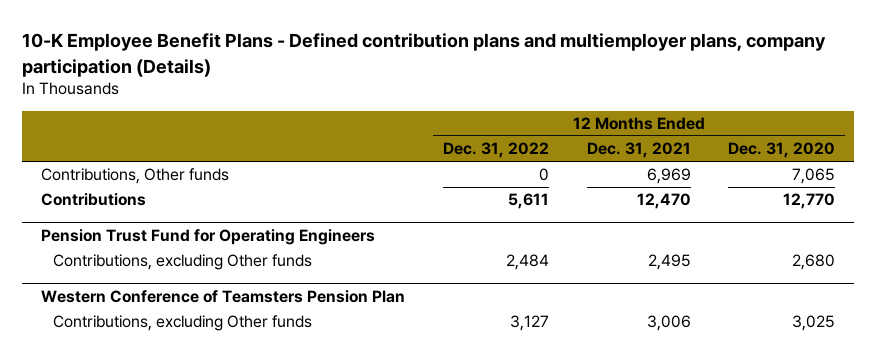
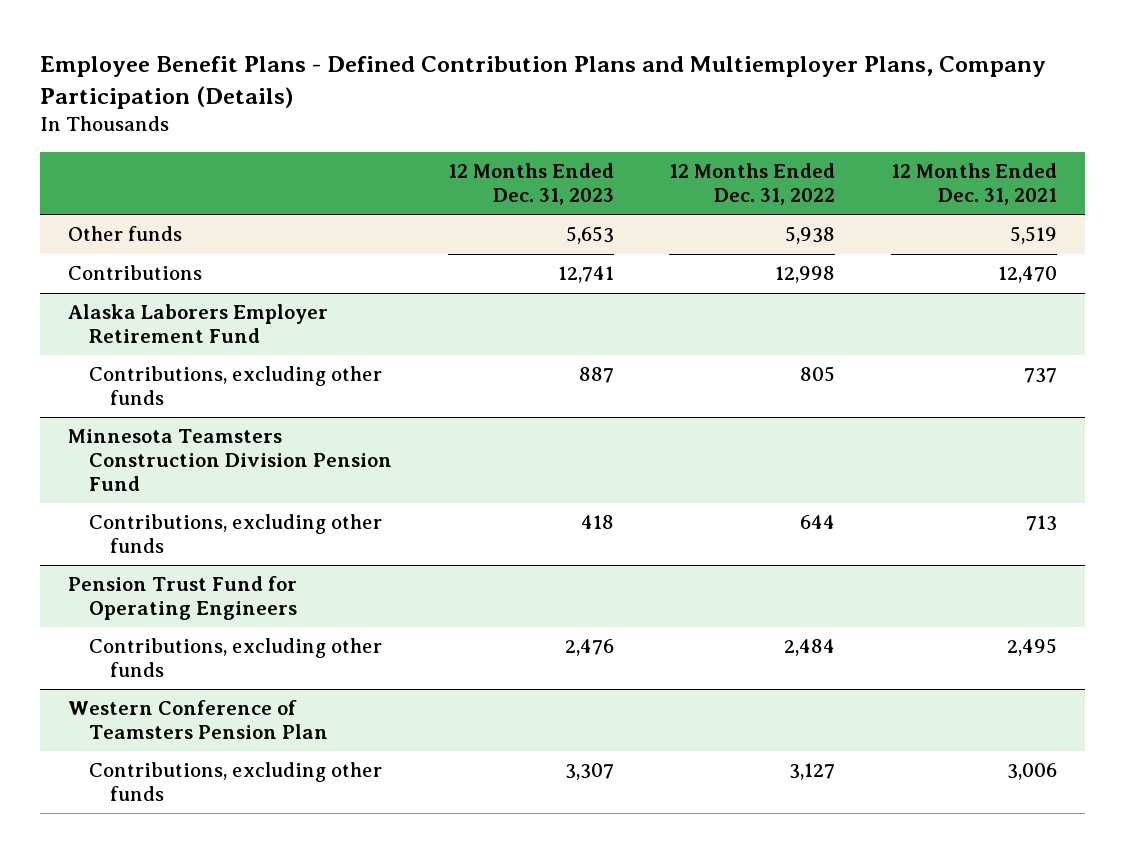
- 10-K Employee Benefit Plans - Defined contribution plans and multiemployer plans, company participation (Details)
+ Employee Benefit Plans - Defined Contribution Plans and Multiemployer Plans, Company Participation (Details)
- | 12 Months Ended Dec. 31, 2022 | 12 Months Ended Dec. 31, 2021 | 12 Months Ended Dec. 31, 2020
+ | 12 Months Ended Dec. 31, 2023 | 12 Months Ended Dec. 31, 2022 | 12 Months Ended Dec. 31, 2021
- Contributions, Other funds | 0 | 6,969 | 7,065
- Contributions | 5,611 | 12,470 | 12,770
+ Other funds | 5,653 | 5,938 | 5,519
+ Contributions | 12,741 | 12,998 | 12,470
+ Alaska Laborers Employer Retirement Fund
+ Contributions, excluding other funds | 887 | 805 | 737
+ Minnesota Teamsters Construction Division Pension Fund
+ Contributions, excluding other funds | 418 | 644 | 713
@ Pension Trust Fund for Operating Engineers
- Contributions, excluding Other funds | 2,484 | 2,495 | 2,680
+ Contributions, excluding other funds | 2,476 | 2,484 | 2,495
@ Western Conference of Teamsters Pension Plan
- Contributions, excluding Other funds | 3,127 | 3,006 | 3,025
+ Contributions, excluding other funds | 3,307 | 3,127 | 3,006

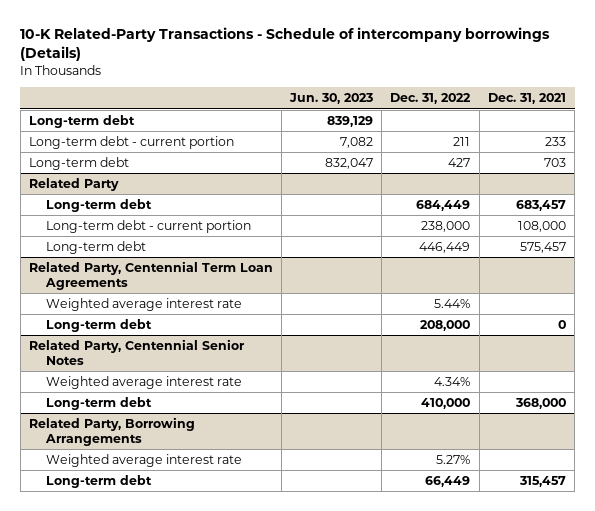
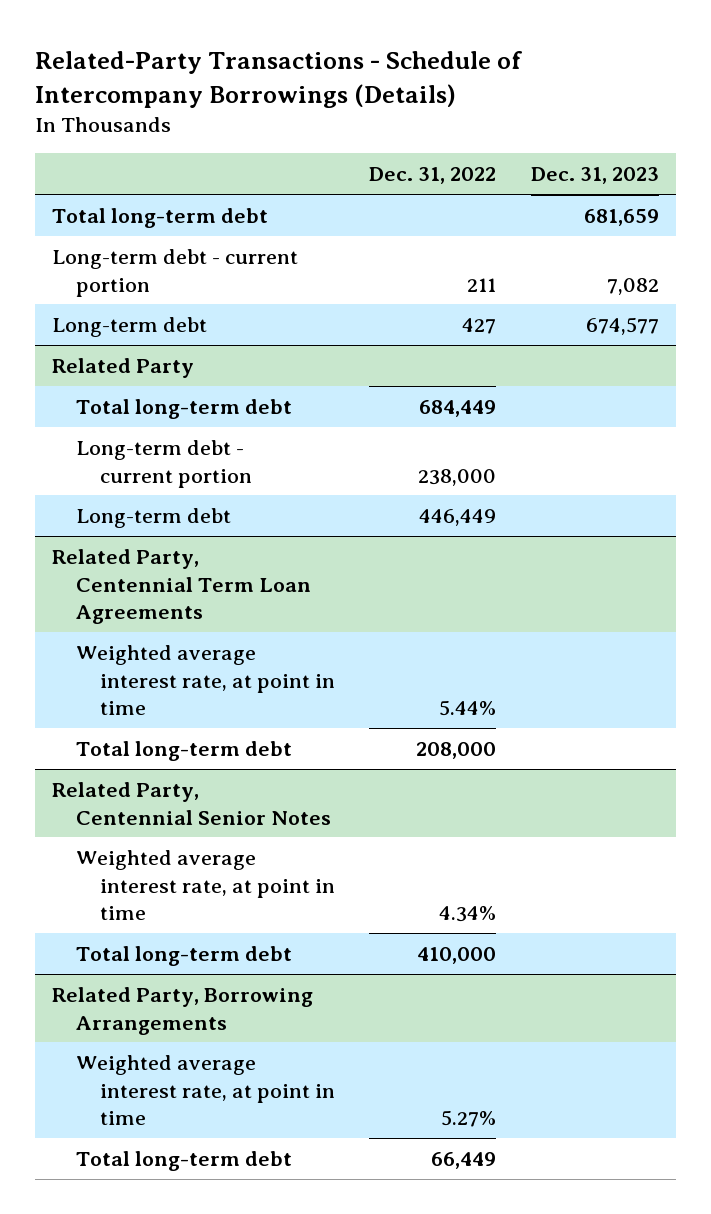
- 10-K Related-Party Transactions - Schedule of intercompany borrowings (Details)
+ Related-Party Transactions - Schedule of Intercompany Borrowings (Details)
- | Jun. 30, 2023 | Dec. 31, 2022 | Dec. 31, 2021
+ | Dec. 31, 2022 | Dec. 31, 2023
- Long-term debt | 839,129 | |
+ Total long-term debt | | 681,659
@ Related Party
- Long-term debt | | 684,449 | 683,457
+ Total long-term debt | 684,449 |
@ Related Party, Centennial Term Loan Agreements
- Weighted average interest rate | | 5.44% |
- Long-term debt | | 208,000 | 0
+ Weighted average interest rate, at point in time | 5.44% |
+ Total long-term debt | 208,000 |
@ Related Party, Centennial Senior Notes
- Weighted average interest rate | | 4.34% |
- Long-term debt | | 410,000 | 368,000
+ Weighted average interest rate, at point in time | 4.34% |
+ Total long-term debt | 410,000 |
@ Related Party, Borrowing Arrangements
- Weighted average interest rate | | 5.27% |
- Long-term debt | | 66,449 | 315,457
+ Weighted average interest rate, at point in time | 5.27% |
+ Total long-term debt | 66,449 |

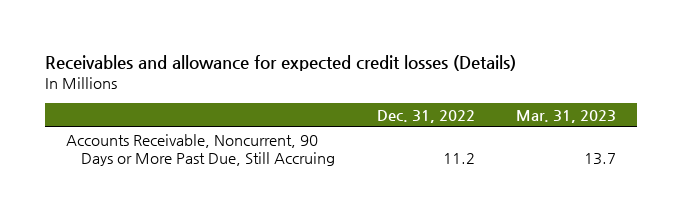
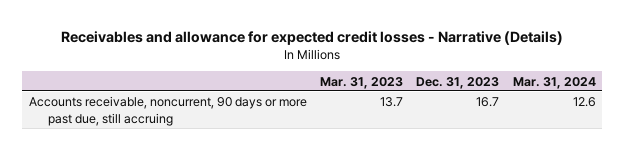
- Receivables and allowance for expected credit losses (Details)
+ Receivables and allowance for expected credit losses - Narrative (Details)
- | Dec. 31, 2022 | Mar. 31, 2023
+ | Mar. 31, 2023 | Dec. 31, 2023 | Mar. 31, 2024
- Accounts Receivable, Noncurrent, 90 Days or More Past Due, Still Accruing | 11.2 | 13.7
+ Accounts receivable, noncurrent, 90 days or more past due, still accruing | 13.7 | 16.7 | 12.6

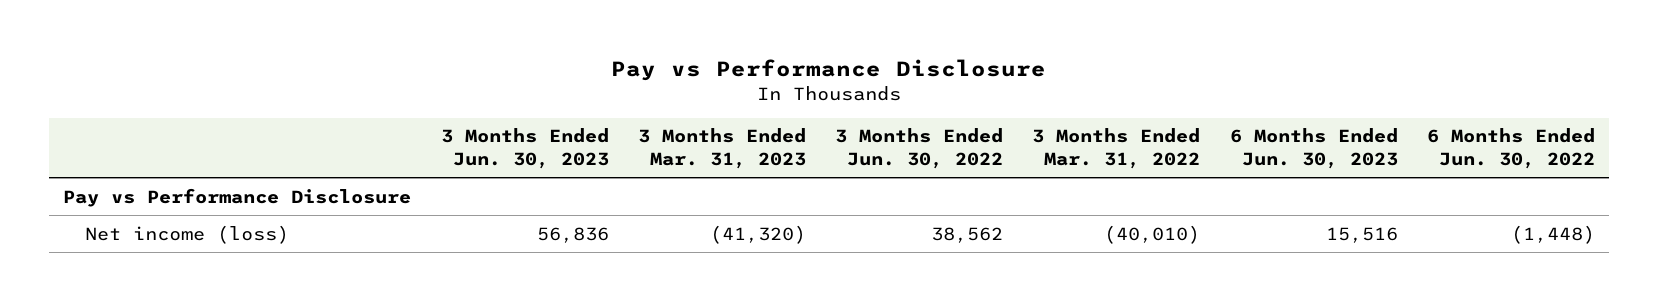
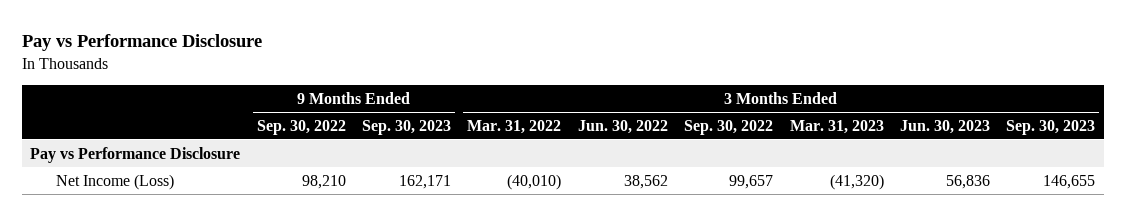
- | 3 Months Ended Jun. 30, 2023 | 3 Months Ended Mar. 31, 2023 | 3 Months Ended Jun. 30, 2022 | 3 Months Ended Mar. 31, 2022 | 6 Months Ended Jun. 30, 2023 | 6 Months Ended Jun. 30, 2022
+ | 9 Months Ended Sep. 30, 2022 | 9 Months Ended Sep. 30, 2023 | 3 Months Ended Mar. 31, 2022 | 3 Months Ended Jun. 30, 2022 | 3 Months Ended Sep. 30, 2022 | 3 Months Ended Mar. 31, 2023 | 3 Months Ended Jun. 30, 2023 | 3 Months Ended Sep. 30, 2023
- Net income (loss) | 56,836 | (41,320) | 38,562 | (40,010) | 15,516 | (1,448)
+ Net Income (Loss) | 98,210 | 162,171 | (40,010) | 38,562 | 99,657 | (41,320) | 56,836 | 146,655

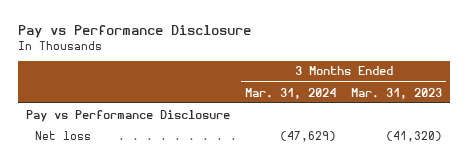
- | 9 Months Ended Sep. 30, 2022 | 9 Months Ended Sep. 30, 2023 | 3 Months Ended Mar. 31, 2022 | 3 Months Ended Jun. 30, 2022 | 3 Months Ended Sep. 30, 2022 | 3 Months Ended Mar. 31, 2023 | 3 Months Ended Jun. 30, 2023 | 3 Months Ended Sep. 30, 2023
+ | 3 Months Ended Mar. 31, 2024 | 3 Months Ended Mar. 31, 2023
- Net Income (Loss) | 98,210 | 162,171 | (40,010) | 38,562 | 99,657 | (41,320) | 56,836 | 146,655
+ Net loss | (47,629) | (41,320)

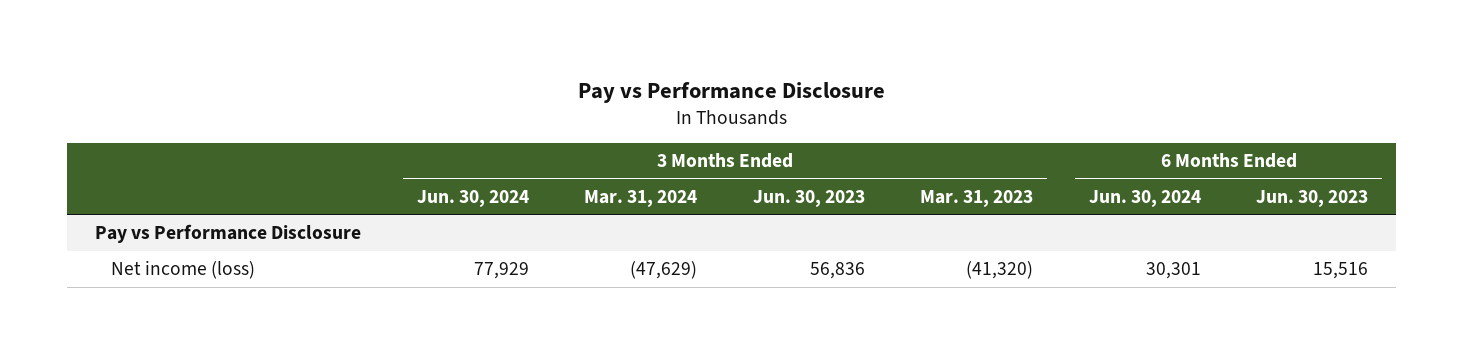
- | 3 Months Ended Mar. 31, 2024 | 3 Months Ended Mar. 31, 2023
+ | 3 Months Ended Jun. 30, 2024 | 3 Months Ended Mar. 31, 2024 | 3 Months Ended Jun. 30, 2023 | 3 Months Ended Mar. 31, 2023 | 6 Months Ended Jun. 30, 2024 | 6 Months Ended Jun. 30, 2023
- Net loss | (47,629) | (41,320)
+ Net income (loss) | 77,929 | (47,629) | 56,836 | (41,320) | 30,301 | 15,516

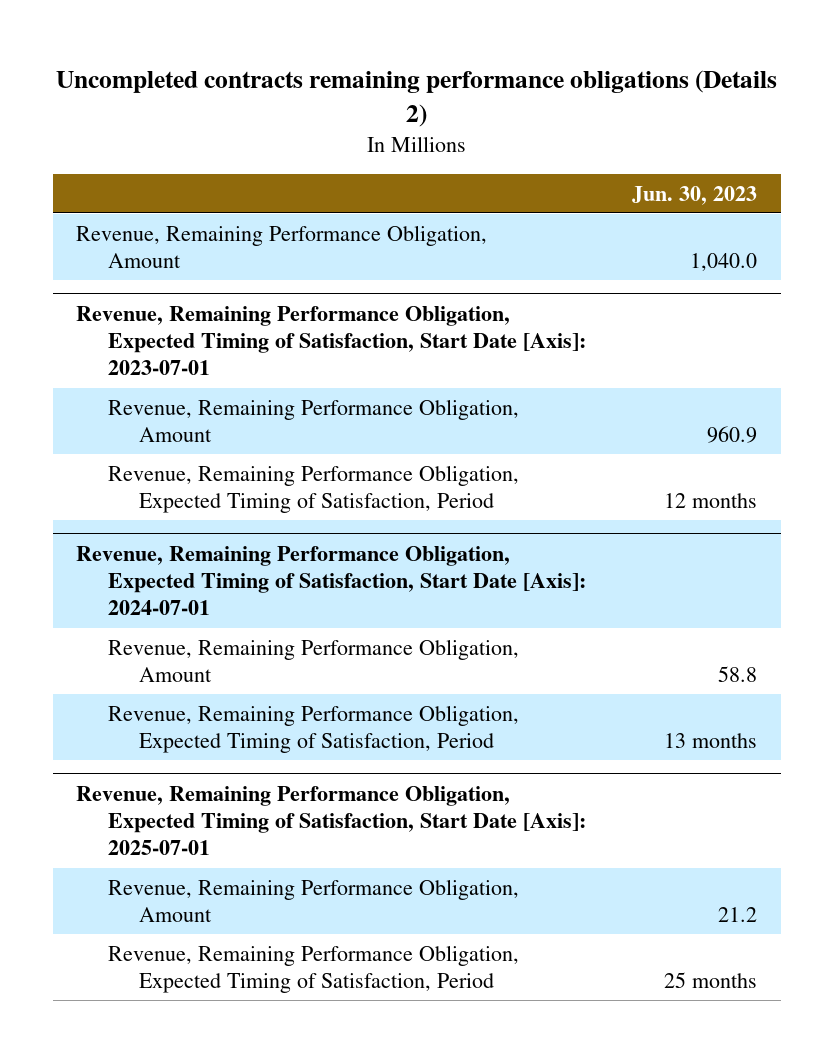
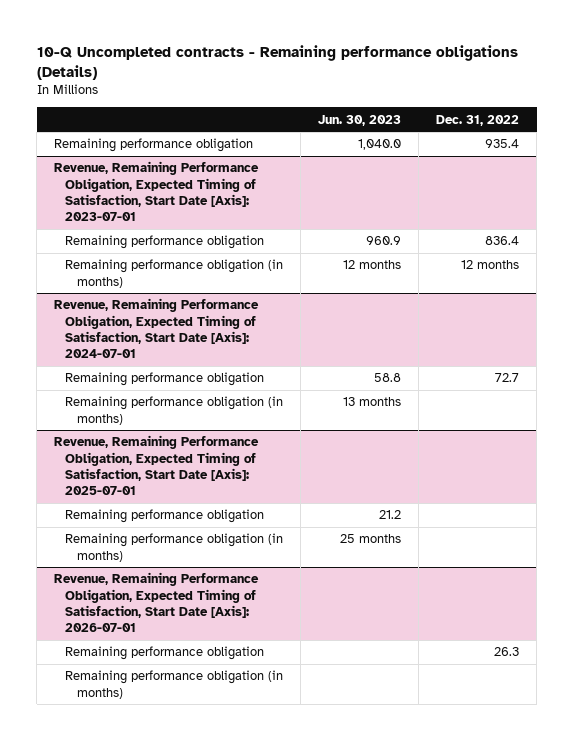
- Uncompleted contracts remaining performance obligations (Details 2)
+ 10-Q Uncompleted contracts - Remaining performance obligations (Details)
- | Jun. 30, 2023
+ | Jun. 30, 2023 | Dec. 31, 2022
- Revenue, Remaining Performance Obligation, Amount | 1,040.0
+ Remaining performance obligation | 1,040.0 | 935.4
@ Revenue, Remaining Performance Obligation, Expected Timing of Satisfaction, Start Date [Axis]: 2023-07-01
- Revenue, Remaining Performance Obligation, Amount | 960.9
- Revenue, Remaining Performance Obligation, Expected Timing of Satisfaction, Period | 12 months
+ Remaining performance obligation | 960.9 | 836.4
+ Remaining performance obligation (in months) | 12 months | 12 months
@ Revenue, Remaining Performance Obligation, Expected Timing of Satisfaction, Start Date [Axis]: 2024-07-01
- Revenue, Remaining Performance Obligation, Amount | 58.8
- Revenue, Remaining Performance Obligation, Expected Timing of Satisfaction, Period | 13 months
+ Remaining performance obligation | 58.8 | 72.7
+ Remaining performance obligation (in months) | 13 months |
@ Revenue, Remaining Performance Obligation, Expected Timing of Satisfaction, Start Date [Axis]: 2025-07-01
- Revenue, Remaining Performance Obligation, Amount | 21.2
- Revenue, Remaining Performance Obligation, Expected Timing of Satisfaction, Period | 25 months
+ Remaining performance obligation | 21.2 |
+ Remaining performance obligation (in months) | 25 months |
+ Revenue, Remaining Performance Obligation, Expected Timing of Satisfaction, Start Date [Axis]: 2026-07-01
+ Remaining performance obligation | | 26.3
+ Remaining performance obligation (in months)

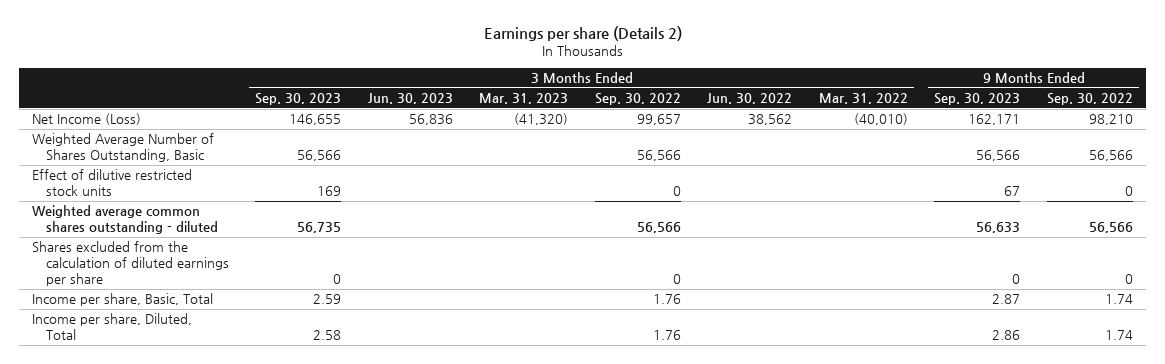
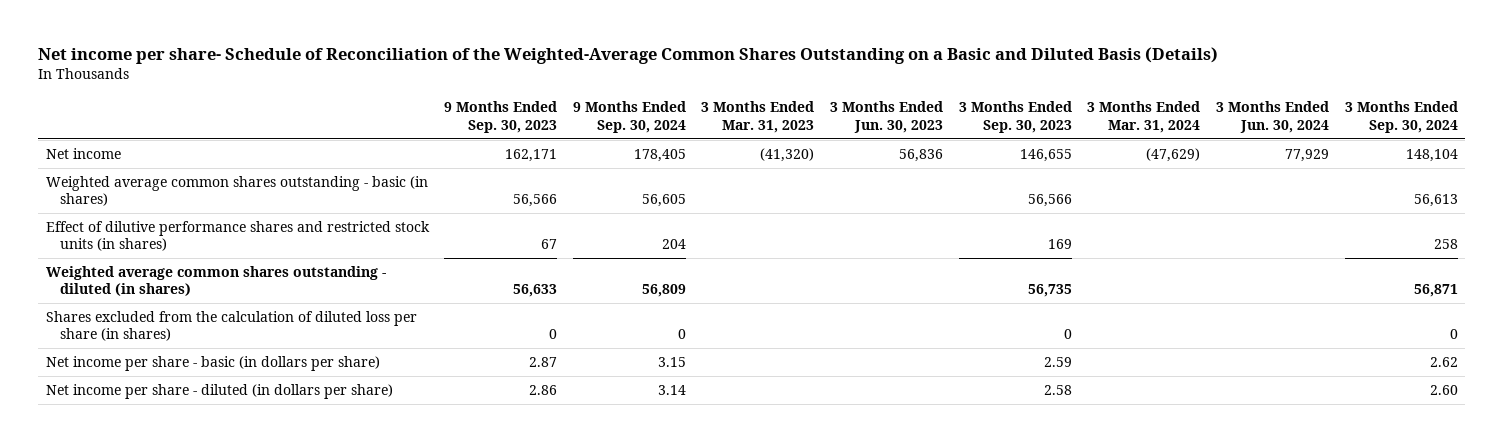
- Earnings per share (Details 2)
+ Net income per share- Schedule of Reconciliation of the Weighted-Average Common Shares Outstanding on a Basic and Diluted Basis (Details)
- | 3 Months Ended Sep. 30, 2023 | 3 Months Ended Jun. 30, 2023 | 3 Months Ended Mar. 31, 2023 | 3 Months Ended Sep. 30, 2022 | 3 Months Ended Jun. 30, 2022 | 3 Months Ended Mar. 31, 2022 | 9 Months Ended Sep. 30, 2023 | 9 Months Ended Sep. 30, 2022
+ | 9 Months Ended Sep. 30, 2023 | 9 Months Ended Sep. 30, 2024 | 3 Months Ended Mar. 31, 2023 | 3 Months Ended Jun. 30, 2023 | 3 Months Ended Sep. 30, 2023 | 3 Months Ended Mar. 31, 2024 | 3 Months Ended Jun. 30, 2024 | 3 Months Ended Sep. 30, 2024
- Net Income (Loss) | 146,655 | 56,836 | (41,320) | 99,657 | 38,562 | (40,010) | 162,171 | 98,210
- Weighted Average Number of Shares Outstanding, Basic | 56,566 | | | 56,566 | | | 56,566 | 56,566
- Effect of dilutive restricted stock units | 169 | | | 0 | | | 67 | 0
- Weighted average common shares outstanding - diluted | 56,735 | | | 56,566 | | | 56,633 | 56,566
- Shares excluded from the calculation of diluted earnings per share | 0 | | | 0 | | | 0 | 0
- Income per share, Basic, Total | 2.59 | | | 1.76 | | | 2.87 | 1.74
- Income per share, Diluted, Total | 2.58 | | | 1.76 | | | 2.86 | 1.74
+ Net income | 162,171 | 178,405 | (41,320) | 56,836 | 146,655 | (47,629) | 77,929 | 148,104
+ Weighted average common shares outstanding - basic (in shares) | 56,566 | 56,605 | | | 56,566 | | | 56,613
+ Effect of dilutive performance shares and restricted stock units (in shares) | 67 | 204 | | | 169 | | | 258
+ Weighted average common shares outstanding - diluted (in shares) | 56,633 | 56,809 | | | 56,735 | | | 56,871
+ Shares excluded from the calculation of diluted loss per share (in shares) | 0 | 0 | | | 0 | | | 0
+ Net income per share - basic (in dollars per share) | 2.87 | 3.15 | | | 2.59 | | | 2.62
+ Net income per share - diluted (in dollars per share) | 2.86 | 3.14 | | | 2.58 | | | 2.60

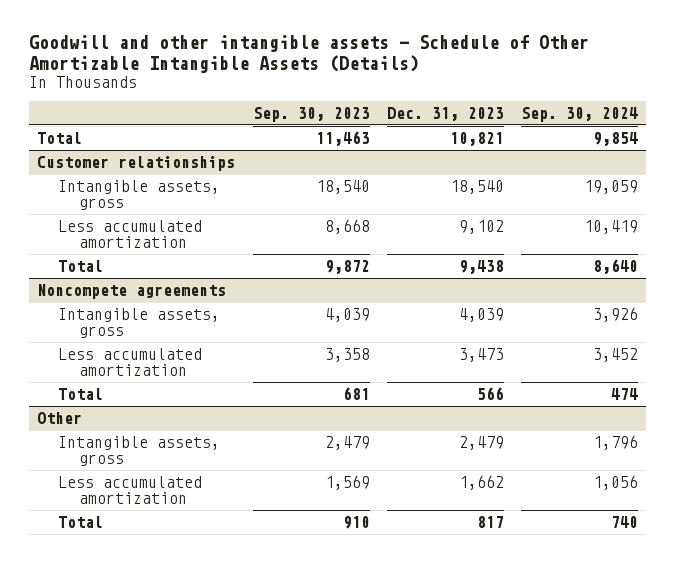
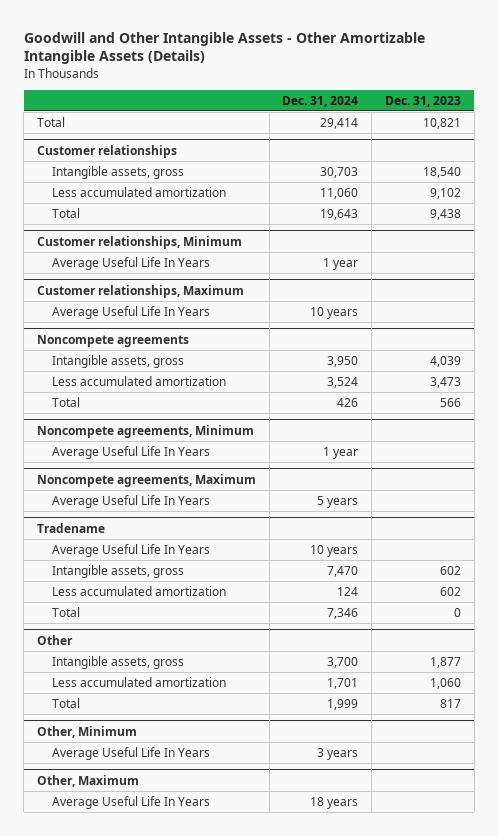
- Goodwill and other intangible assets - Schedule of Other Amortizable Intangible Assets (Details)
+ Goodwill and Other Intangible Assets - Other Amortizable Intangible Assets (Details)
- | Sep. 30, 2023 | Dec. 31, 2023 | Sep. 30, 2024
+ | Dec. 31, 2024 | Dec. 31, 2023
+ Customer relationships, Minimum
+ Average Useful Life In Years | 1 year |
+ Customer relationships, Maximum
+ Average Useful Life In Years | 10 years |
+ Noncompete agreements, Minimum
+ Average Useful Life In Years | 1 year |
+ Noncompete agreements, Maximum
+ Average Useful Life In Years | 5 years |
+ Tradename
+ Average Useful Life In Years | 10 years |
+ Intangible assets, gross | 7,470 | 602
+ Less accumulated amortization | 124 | 602
+ Total | 7,346 | 0
@ Other
- Intangible assets, gross | 2,479 | 2,479 | 1,796
- Less accumulated amortization | 1,569 | 1,662 | 1,056
+ Intangible assets, gross | 3,700 | 1,877
+ Less accumulated amortization | 1,701 | 1,060
+ Other, Minimum
+ Average Useful Life In Years | 3 years |
+ Other, Maximum
+ Average Useful Life In Years | 18 years |

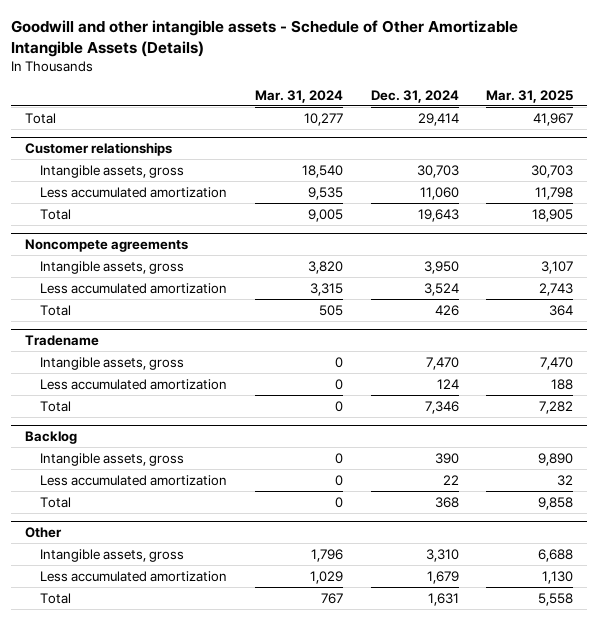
- Goodwill and Other Intangible Assets - Other Amortizable Intangible Assets (Details)
+ Goodwill and other intangible assets - Schedule of Other Amortizable Intangible Assets (Details)
- | Dec. 31, 2024 | Dec. 31, 2023
+ | Mar. 31, 2024 | Dec. 31, 2024 | Mar. 31, 2025
- Customer relationships, Minimum
- Average Useful Life In Years | 1 year |
- Customer relationships, Maximum
- Average Useful Life In Years | 10 years |
- Noncompete agreements, Minimum
- Average Useful Life In Years | 1 year |
- Noncompete agreements, Maximum
- Average Useful Life In Years | 5 years |
@ Tradename
- Average Useful Life In Years | 10 years |
+ Backlog
+ Intangible assets, gross | 0 | 390 | 9,890
+ Less accumulated amortization | 0 | 22 | 32
+ Total | 0 | 368 | 9,858
@ Other
- Intangible assets, gross | 3,700 | 1,877
- Less accumulated amortization | 1,701 | 1,060
- Total | 1,999 | 817
- Other, Minimum
- Average Useful Life In Years | 3 years |
- Other, Maximum
- Average Useful Life In Years | 18 years |
@ Other
+ Intangible assets, gross | 1,796 | 3,310 | 6,688
+ Less accumulated amortization | 1,029 | 1,679 | 1,130
+ Total | 767 | 1,631 | 5,558

